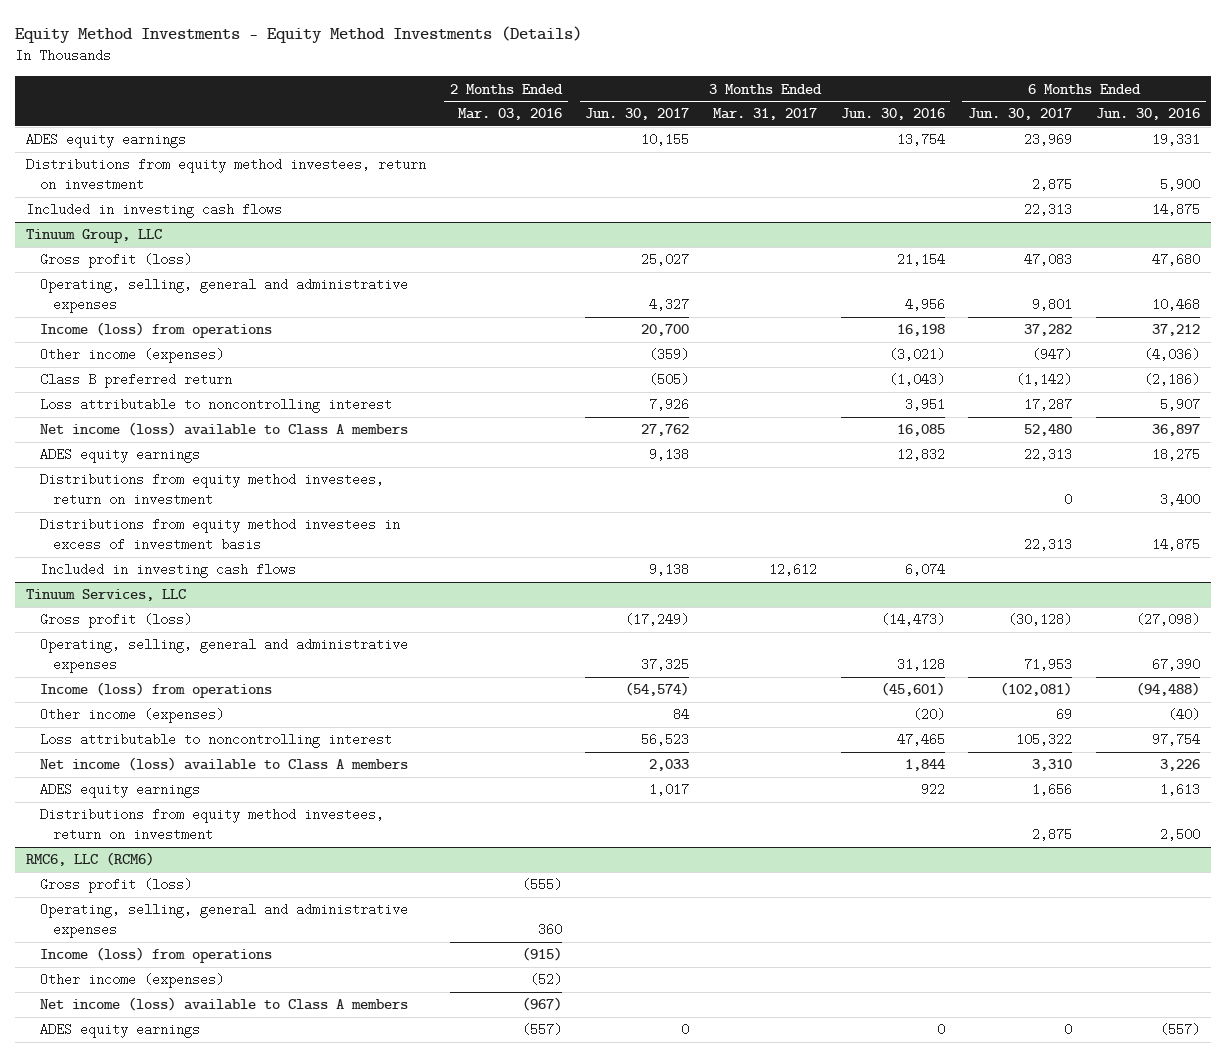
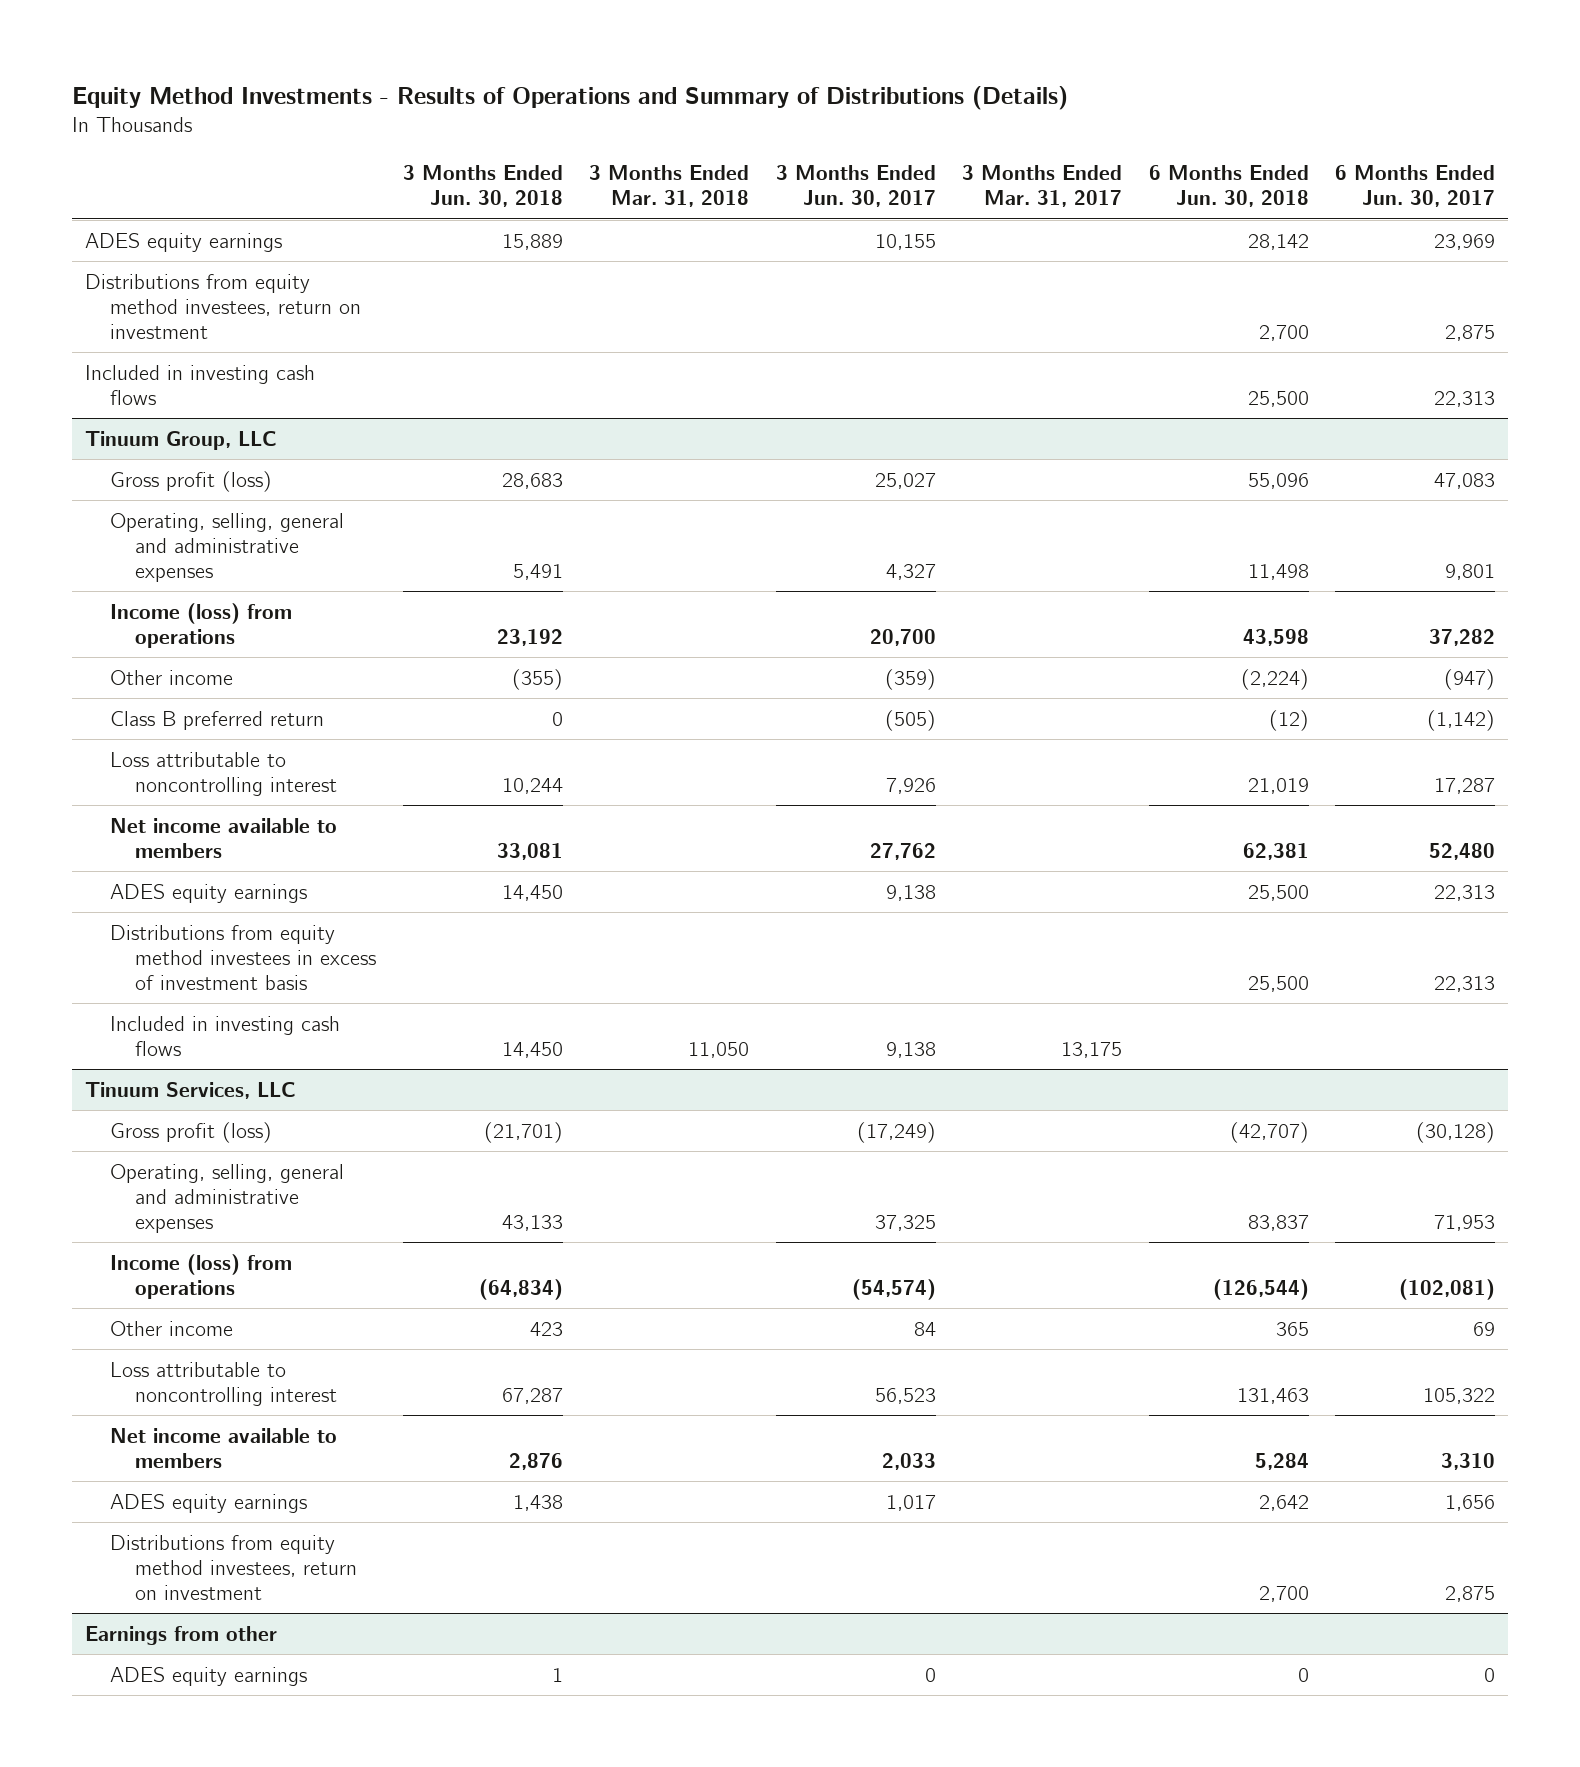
- Equity Method Investments - Equity Method Investments (Details)
+ Equity Method Investments - Results of Operations and Summary of Distributions (Details)
- | 2 Months Ended Mar. 03, 2016 | 3 Months Ended Jun. 30, 2017 | 3 Months Ended Mar. 31, 2017 | 3 Months Ended Jun. 30, 2016 | 6 Months Ended Jun. 30, 2017 | 6 Months Ended Jun. 30, 2016
+ | 3 Months Ended Jun. 30, 2018 | 3 Months Ended Mar. 31, 2018 | 3 Months Ended Jun. 30, 2017 | 3 Months Ended Mar. 31, 2017 | 6 Months Ended Jun. 30, 2018 | 6 Months Ended Jun. 30, 2017
@ Tinuum Group, LLC
- Other income (expenses) | | (359) | | (3,021) | (947) | (4,036)
+ Other income | (355) | | (359) | | (2,224) | (947)
- Net income (loss) available to Class A members | | 27,762 | | 16,085 | 52,480 | 36,897
+ Net income available to members | 33,081 | | 27,762 | | 62,381 | 52,480
- Distributions from equity method investees, return on investment | | | | | 0 | 3,400
- Included in investing cash flows | | 9,138 | 12,612 | 6,074 | |
+ Included in investing cash flows | 14,450 | 11,050 | 9,138 | 13,175 | |
@ Tinuum Services, LLC
- Other income (expenses) | | 84 | | (20) | 69 | (40)
+ Other income | 423 | | 84 | | 365 | 69
- Net income (loss) available to Class A members | | 2,033 | | 1,844 | 3,310 | 3,226
+ Net income available to members | 2,876 | | 2,033 | | 5,284 | 3,310
- RMC6, LLC (RCM6)
- Gross profit (loss) | (555) | | | | |
- Operating, selling, general and administrative expenses | 360 | | | | |
- Income (loss) from operations | (915) | | | | |
- Other income (expenses) | (52) | | | | |
- Net income (loss) available to Class A members | (967) | | | | |
+ Earnings from other

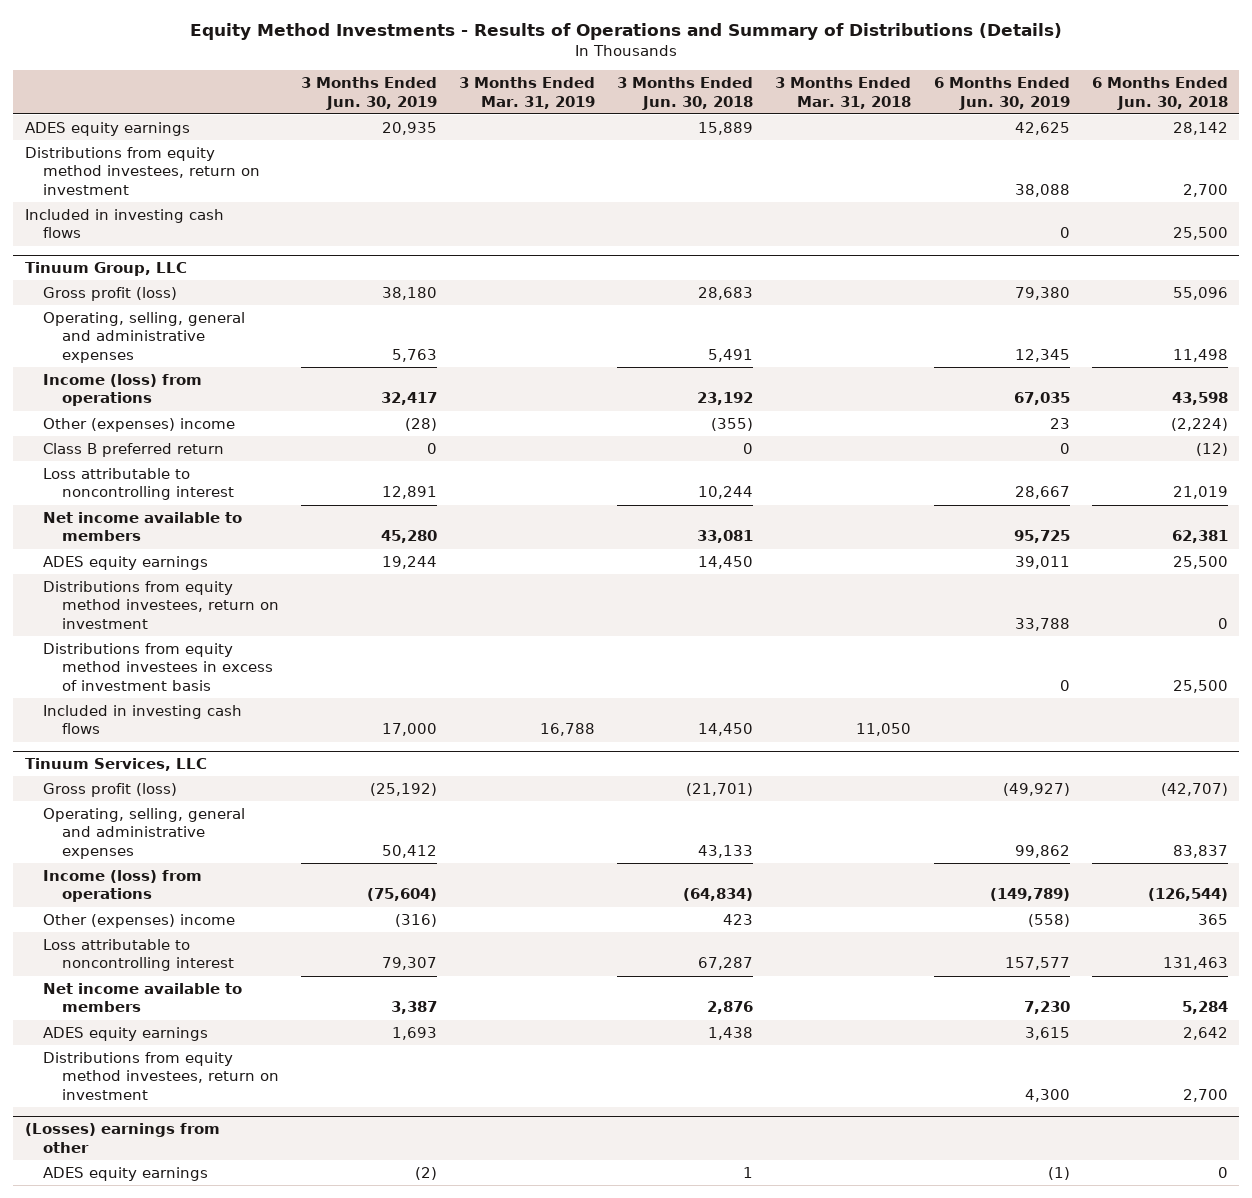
- | 3 Months Ended Jun. 30, 2018 | 3 Months Ended Mar. 31, 2018 | 3 Months Ended Jun. 30, 2017 | 3 Months Ended Mar. 31, 2017 | 6 Months Ended Jun. 30, 2018 | 6 Months Ended Jun. 30, 2017
+ | 3 Months Ended Jun. 30, 2019 | 3 Months Ended Mar. 31, 2019 | 3 Months Ended Jun. 30, 2018 | 3 Months Ended Mar. 31, 2018 | 6 Months Ended Jun. 30, 2019 | 6 Months Ended Jun. 30, 2018
@ Tinuum Group, LLC
- Other income | (355) | | (359) | | (2,224) | (947)
+ Other (expenses) income | (28) | | (355) | | 23 | (2,224)
+ Distributions from equity method investees, return on investment | | | | | 33,788 | 0
@ Tinuum Services, LLC
- Other income | 423 | | 84 | | 365 | 69
+ Other (expenses) income | (316) | | 423 | | (558) | 365
- Earnings from other
+ (Losses) earnings from other

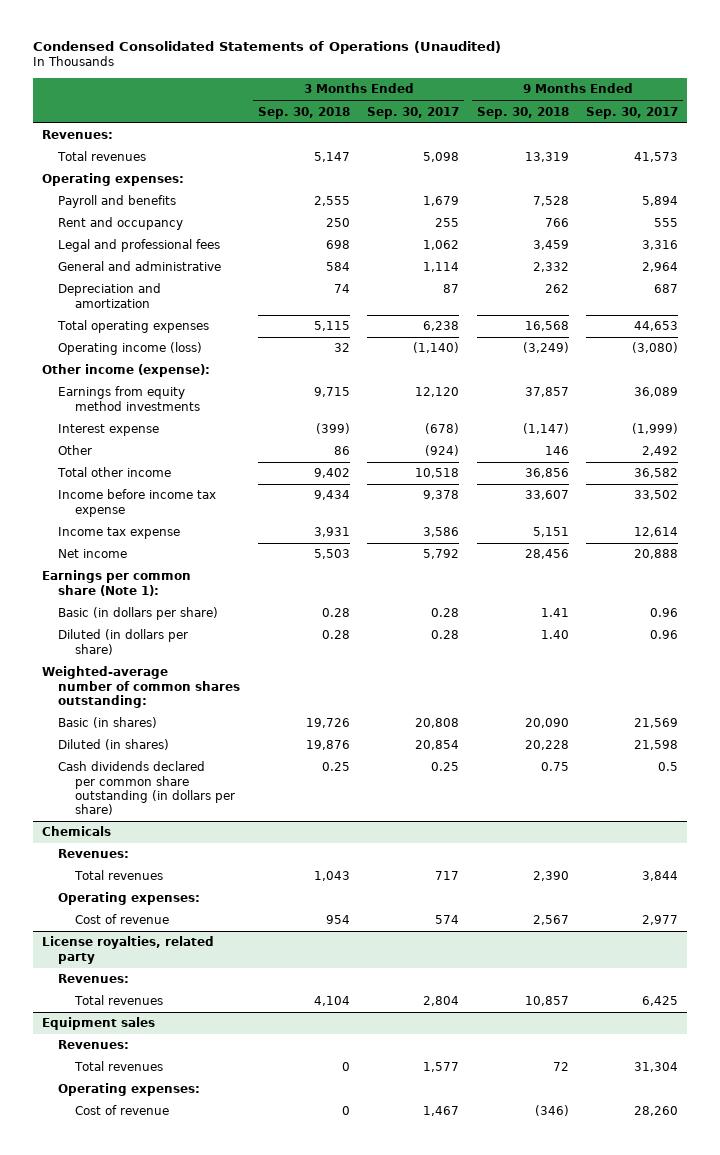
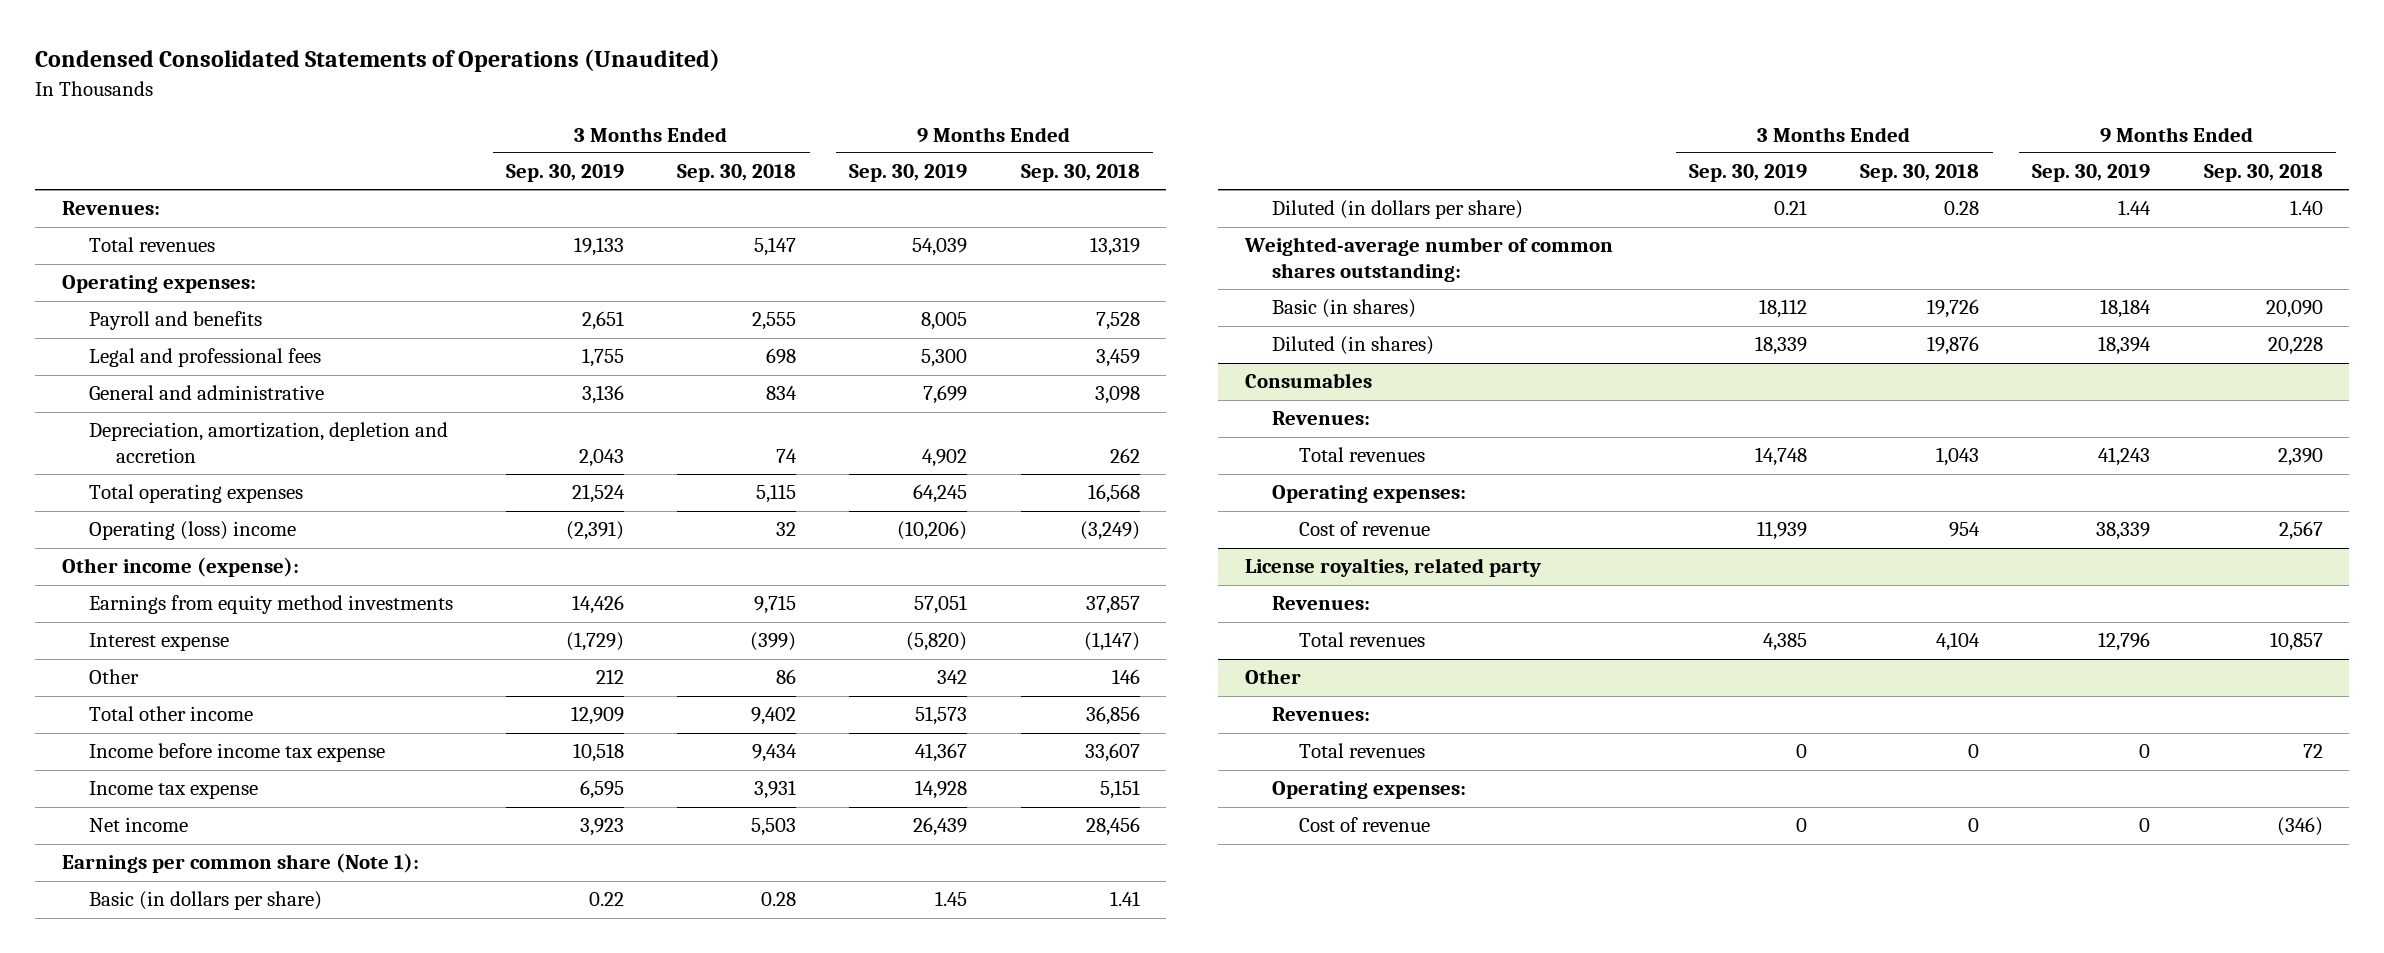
- | 3 Months Ended Sep. 30, 2018 | 3 Months Ended Sep. 30, 2017 | 9 Months Ended Sep. 30, 2018 | 9 Months Ended Sep. 30, 2017
+ | 3 Months Ended Sep. 30, 2019 | 3 Months Ended Sep. 30, 2018 | 9 Months Ended Sep. 30, 2019 | 9 Months Ended Sep. 30, 2018
- Rent and occupancy | 250 | 255 | 766 | 555
- General and administrative | 584 | 1,114 | 2,332 | 2,964
- Depreciation and amortization | 74 | 87 | 262 | 687
+ General and administrative | 3,136 | 834 | 7,699 | 3,098
+ Depreciation, amortization, depletion and accretion | 2,043 | 74 | 4,902 | 262
- Operating income (loss) | 32 | (1,140) | (3,249) | (3,080)
+ Operating (loss) income | (2,391) | 32 | (10,206) | (3,249)
- Cash dividends declared per common share outstanding (in dollars per share) | 0.25 | 0.25 | 0.75 | 0.5
- Chemicals
+ Consumables
- Equipment sales
+ Other

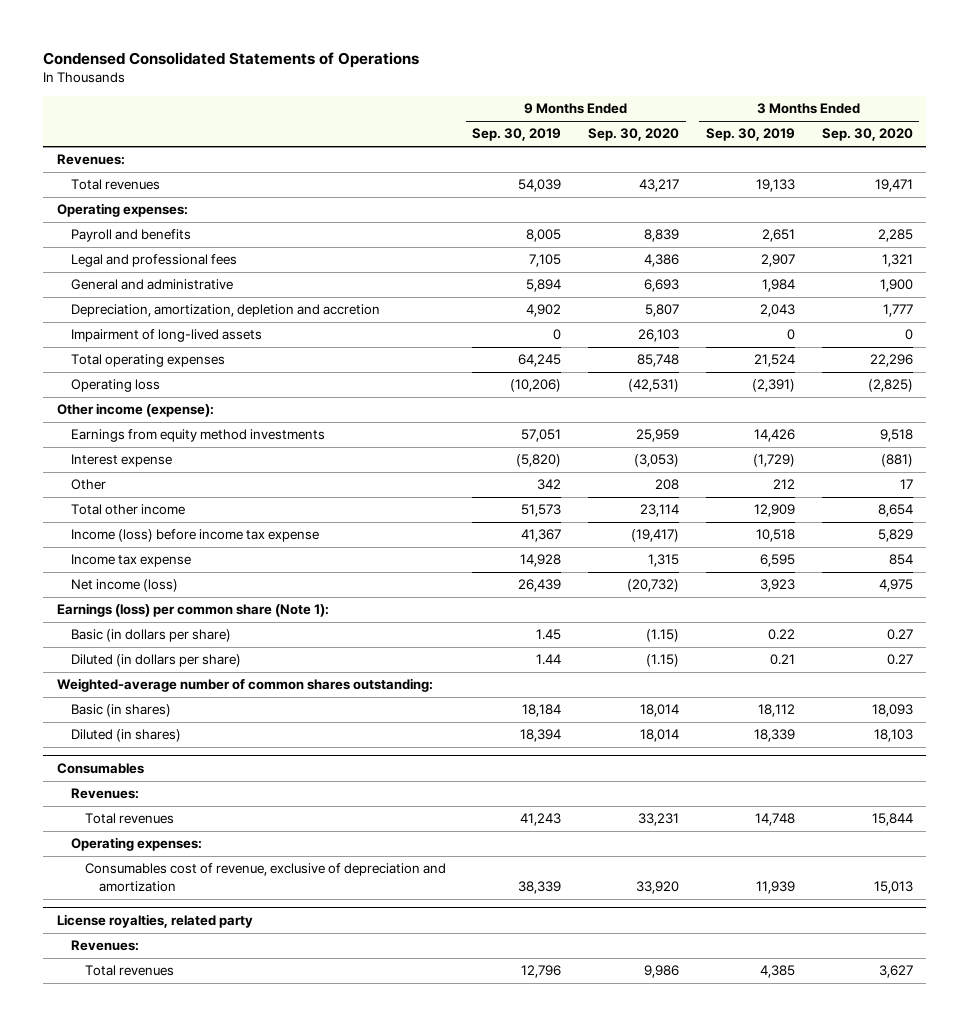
- Condensed Consolidated Statements of Operations (Unaudited)
+ Condensed Consolidated Statements of Operations
- | 3 Months Ended Sep. 30, 2019 | 3 Months Ended Sep. 30, 2018 | 9 Months Ended Sep. 30, 2019 | 9 Months Ended Sep. 30, 2018
+ | 9 Months Ended Sep. 30, 2019 | 9 Months Ended Sep. 30, 2020 | 3 Months Ended Sep. 30, 2019 | 3 Months Ended Sep. 30, 2020
- Legal and professional fees | 1,755 | 698 | 5,300 | 3,459
- General and administrative | 3,136 | 834 | 7,699 | 3,098
+ Legal and professional fees | 7,105 | 4,386 | 2,907 | 1,321
+ General and administrative | 5,894 | 6,693 | 1,984 | 1,900
+ Impairment of long-lived assets | 0 | 26,103 | 0 | 0
- Operating (loss) income | (2,391) | 32 | (10,206) | (3,249)
+ Operating loss | (10,206) | (42,531) | (2,391) | (2,825)
- Income before income tax expense | 10,518 | 9,434 | 41,367 | 33,607
+ Income (loss) before income tax expense | 41,367 | (19,417) | 10,518 | 5,829
- Net income | 3,923 | 5,503 | 26,439 | 28,456
- Earnings per common share (Note 1):
+ Net income (loss) | 26,439 | (20,732) | 3,923 | 4,975
+ Earnings (loss) per common share (Note 1):
@ Consumables
- Cost of revenue | 11,939 | 954 | 38,339 | 2,567
+ Consumables cost of revenue, exclusive of depreciation and amortization | 38,339 | 33,920 | 11,939 | 15,013
- Other
- Revenues:
- Total revenues | 0 | 0 | 0 | 72
- Operating expenses:
- Cost of revenue | 0 | 0 | 0 | (346)

